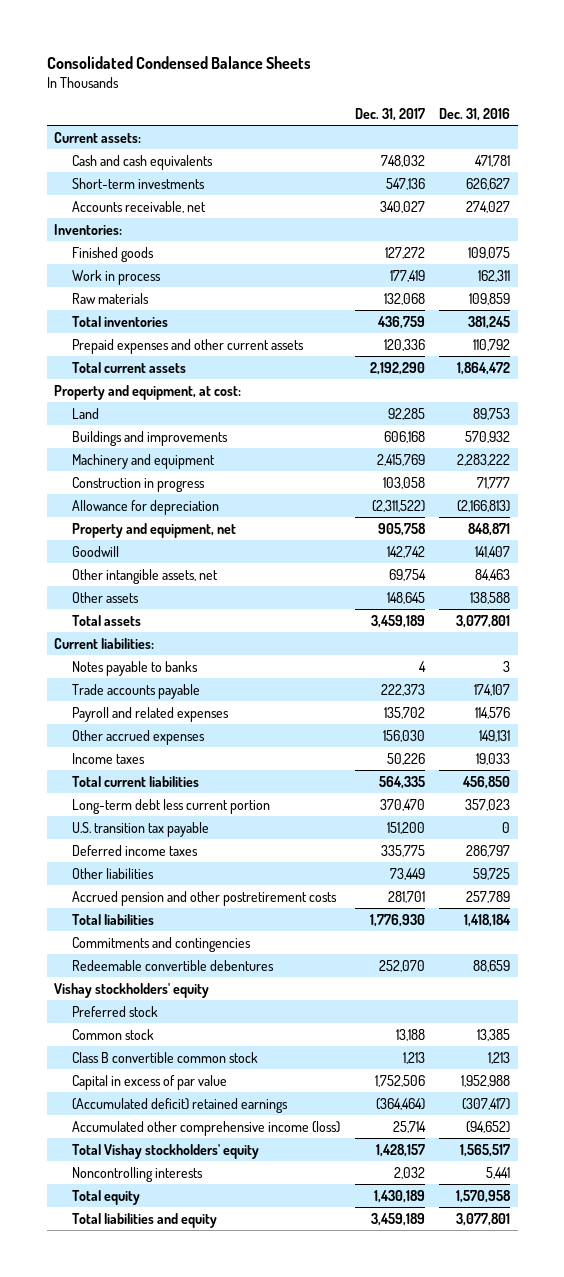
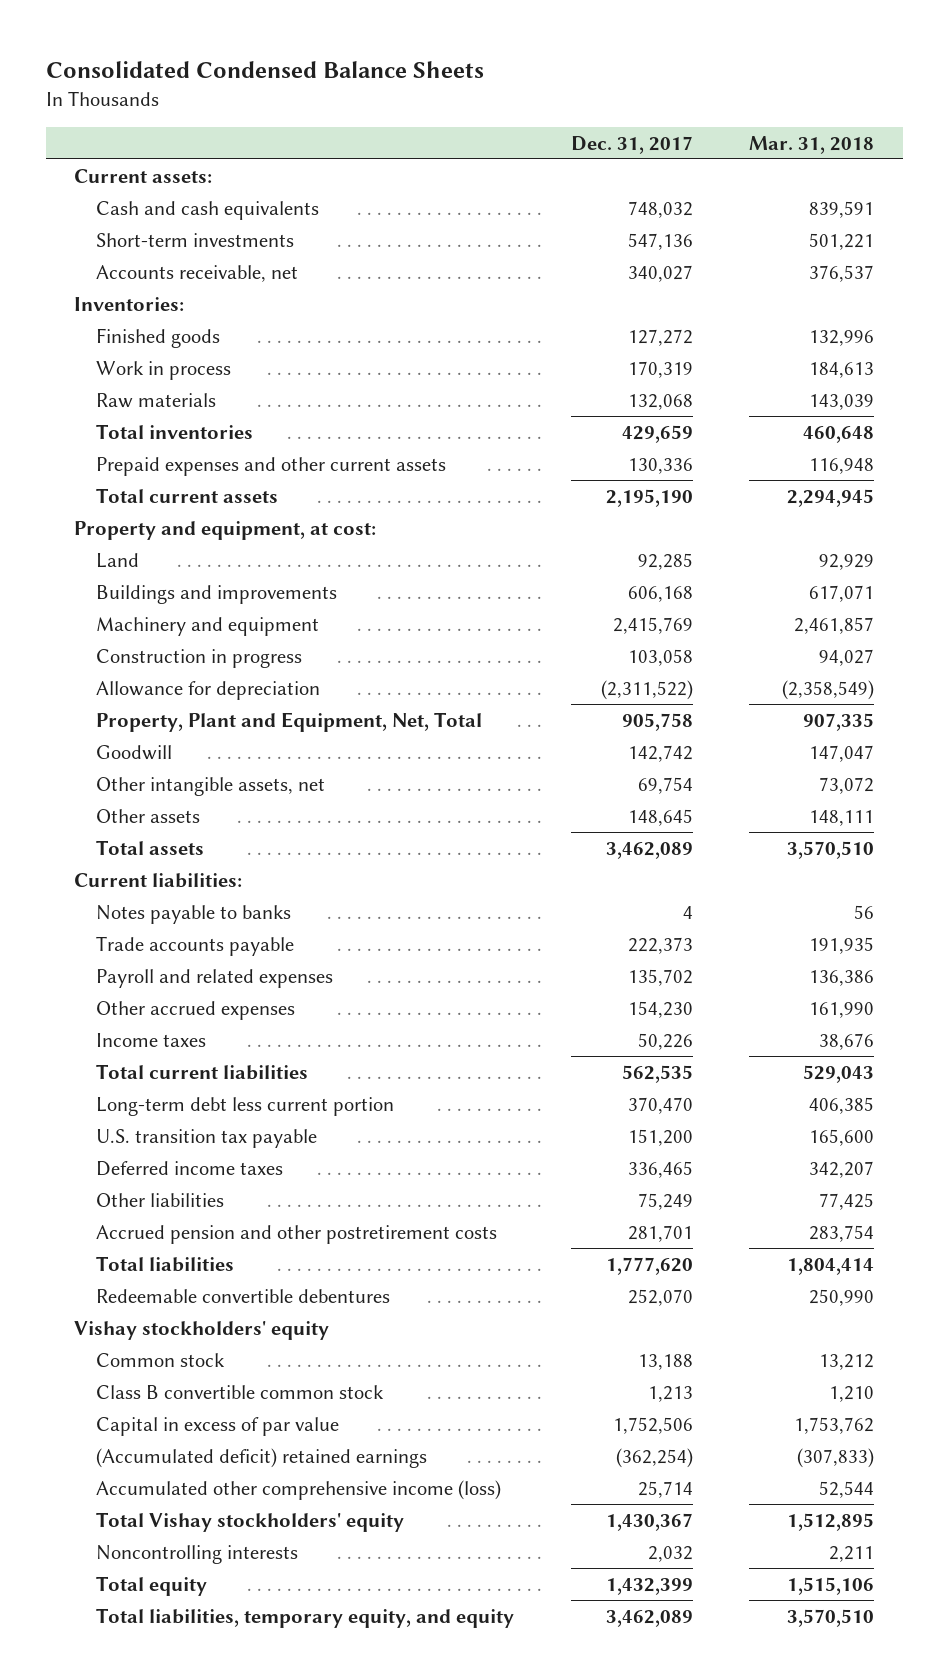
- | Dec. 31, 2017 | Dec. 31, 2016
+ | Dec. 31, 2017 | Mar. 31, 2018
- Work in process | 177,419 | 162,311
+ Work in process | 170,319 | 184,613
- Total inventories | 436,759 | 381,245
- Prepaid expenses and other current assets | 120,336 | 110,792
- Total current assets | 2,192,290 | 1,864,472
+ Total inventories | 429,659 | 460,648
+ Prepaid expenses and other current assets | 130,336 | 116,948
+ Total current assets | 2,195,190 | 2,294,945
- Property and equipment, net | 905,758 | 848,871
+ Property, Plant and Equipment, Net, Total | 905,758 | 907,335
- Total assets | 3,459,189 | 3,077,801
+ Total assets | 3,462,089 | 3,570,510
- Other accrued expenses | 156,030 | 149,131
+ Other accrued expenses | 154,230 | 161,990
- Total current liabilities | 564,335 | 456,850
+ Total current liabilities | 562,535 | 529,043
- Deferred income taxes | 335,775 | 286,797
- Other liabilities | 73,449 | 59,725
+ Deferred income taxes | 336,465 | 342,207
+ Other liabilities | 75,249 | 77,425
- Total liabilities | 1,776,930 | 1,418,184
- Commitments and contingencies
+ Total liabilities | 1,777,620 | 1,804,414
- Preferred stock
- (Accumulated deficit) retained earnings | (364,464) | (307,417)
+ (Accumulated deficit) retained earnings | (362,254) | (307,833)
- Total Vishay stockholders' equity | 1,428,157 | 1,565,517
+ Total Vishay stockholders' equity | 1,430,367 | 1,512,895
- Total equity | 1,430,189 | 1,570,958
- Total liabilities and equity | 3,459,189 | 3,077,801
+ Total equity | 1,432,399 | 1,515,106
+ Total liabilities, temporary equity, and equity | 3,462,089 | 3,570,510

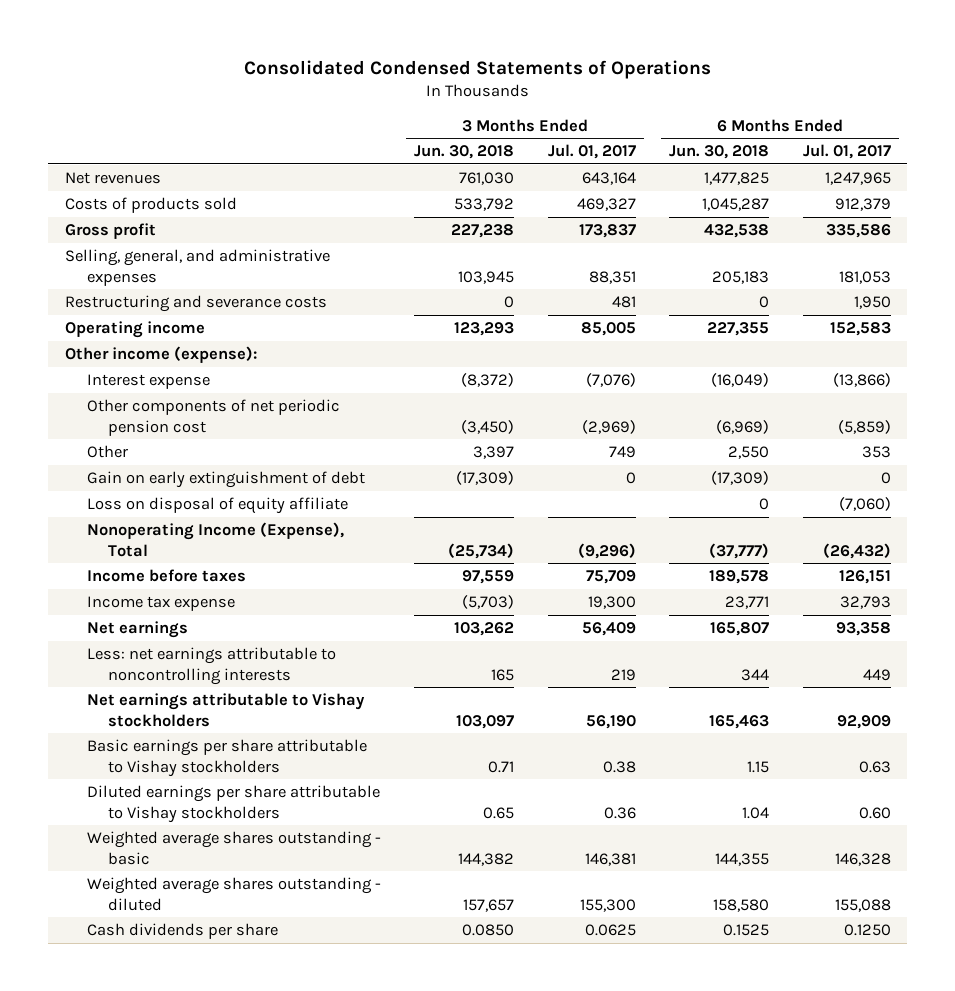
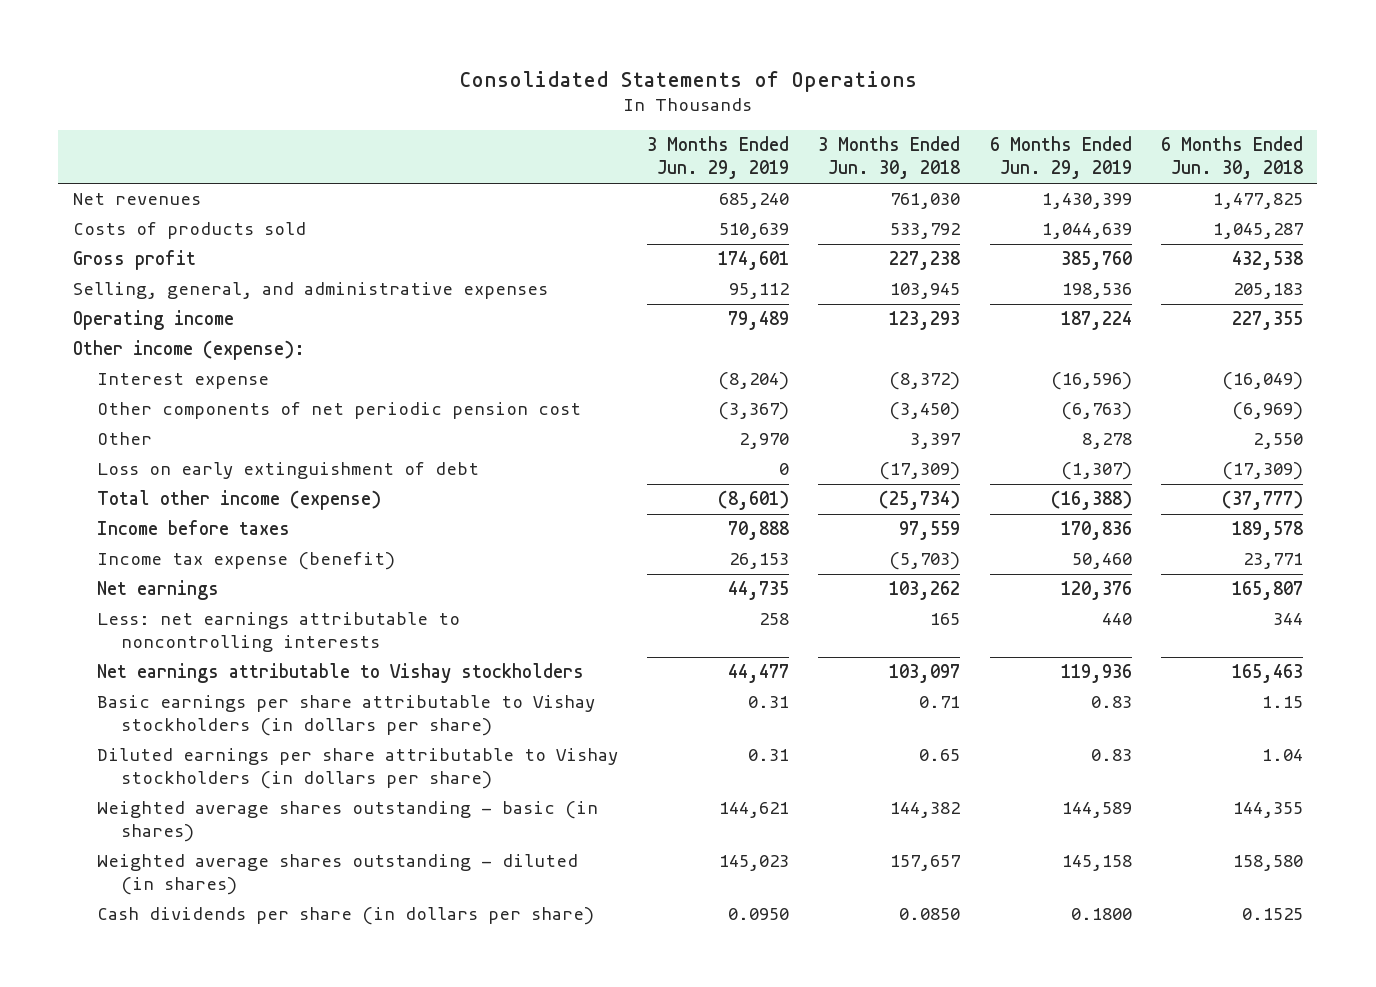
- Consolidated Condensed Statements of Operations
+ Consolidated Statements of Operations
- | 3 Months Ended Jun. 30, 2018 | 3 Months Ended Jul. 01, 2017 | 6 Months Ended Jun. 30, 2018 | 6 Months Ended Jul. 01, 2017
+ | 3 Months Ended Jun. 29, 2019 | 3 Months Ended Jun. 30, 2018 | 6 Months Ended Jun. 29, 2019 | 6 Months Ended Jun. 30, 2018
- Restructuring and severance costs | 0 | 481 | 0 | 1,950
- Gain on early extinguishment of debt | (17,309) | 0 | (17,309) | 0
- Loss on disposal of equity affiliate | | | 0 | (7,060)
- Nonoperating Income (Expense), Total | (25,734) | (9,296) | (37,777) | (26,432)
+ Loss on early extinguishment of debt | 0 | (17,309) | (1,307) | (17,309)
+ Total other income (expense) | (8,601) | (25,734) | (16,388) | (37,777)
- Income tax expense | (5,703) | 19,300 | 23,771 | 32,793
+ Income tax expense (benefit) | 26,153 | (5,703) | 50,460 | 23,771
- Basic earnings per share attributable to Vishay stockholders | 0.71 | 0.38 | 1.15 | 0.63
- Diluted earnings per share attributable to Vishay stockholders | 0.65 | 0.36 | 1.04 | 0.60
- Weighted average shares outstanding - basic | 144,382 | 146,381 | 144,355 | 146,328
- Weighted average shares outstanding - diluted | 157,657 | 155,300 | 158,580 | 155,088
- Cash dividends per share | 0.0850 | 0.0625 | 0.1525 | 0.1250
+ Basic earnings per share attributable to Vishay stockholders (in dollars per share) | 0.31 | 0.71 | 0.83 | 1.15
+ Diluted earnings per share attributable to Vishay stockholders (in dollars per share) | 0.31 | 0.65 | 0.83 | 1.04
+ Weighted average shares outstanding - basic (in shares) | 144,621 | 144,382 | 144,589 | 144,355
+ Weighted average shares outstanding - diluted (in shares) | 145,023 | 157,657 | 145,158 | 158,580
+ Cash dividends per share (in dollars per share) | 0.0950 | 0.0850 | 0.1800 | 0.1525

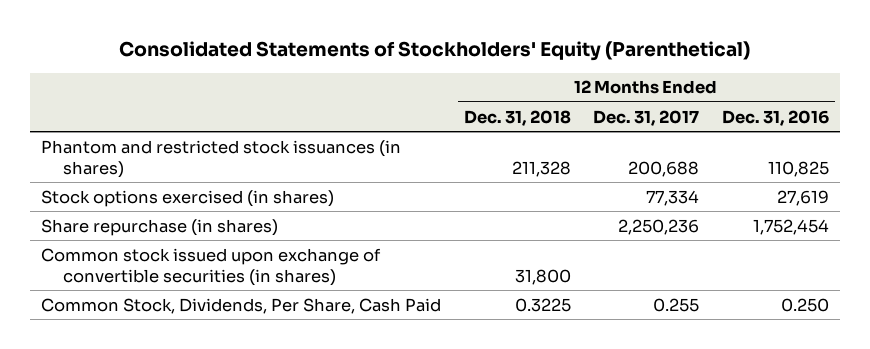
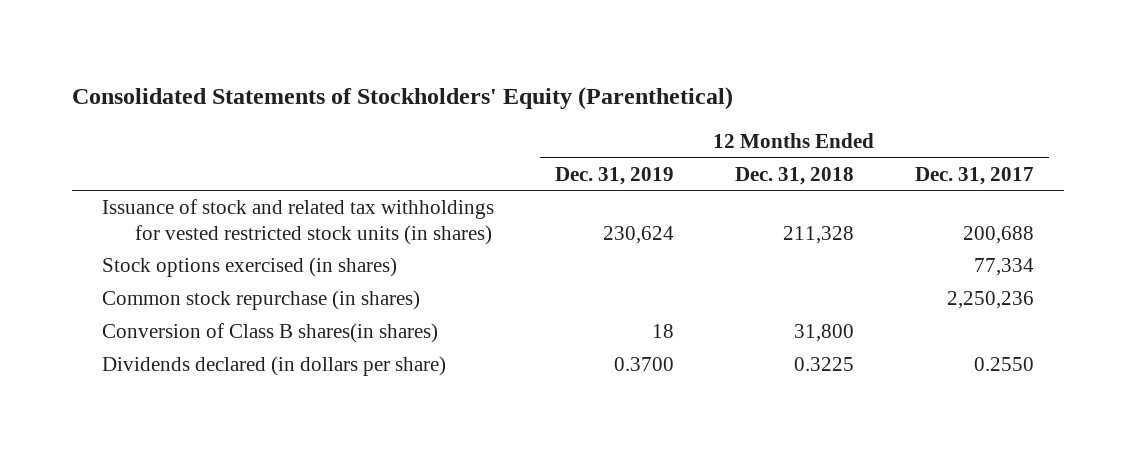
- | 12 Months Ended Dec. 31, 2018 | 12 Months Ended Dec. 31, 2017 | 12 Months Ended Dec. 31, 2016
+ | 12 Months Ended Dec. 31, 2019 | 12 Months Ended Dec. 31, 2018 | 12 Months Ended Dec. 31, 2017
- Phantom and restricted stock issuances (in shares) | 211,328 | 200,688 | 110,825
+ Issuance of stock and related tax withholdings for vested restricted stock units (in shares) | 230,624 | 211,328 | 200,688
- Share repurchase (in shares) | | 2,250,236 | 1,752,454
- Common stock issued upon exchange of convertible securities (in shares) | 31,800 | |
- Common Stock, Dividends, Per Share, Cash Paid | 0.3225 | 0.255 | 0.250
+ Common stock repurchase (in shares) | | | 2,250,236
+ Conversion of Class B shares(in shares) | 18 | 31,800 |
+ Dividends declared (in dollars per share) | 0.3700 | 0.3225 | 0.2550

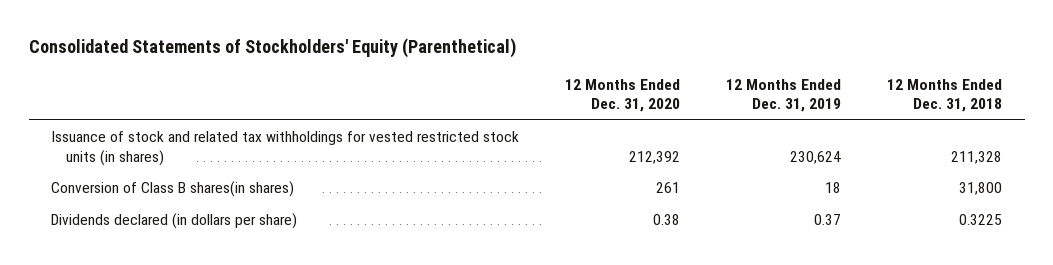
- | 12 Months Ended Dec. 31, 2019 | 12 Months Ended Dec. 31, 2018 | 12 Months Ended Dec. 31, 2017
+ | 12 Months Ended Dec. 31, 2020 | 12 Months Ended Dec. 31, 2019 | 12 Months Ended Dec. 31, 2018
- Stock options exercised (in shares) | | | 77,334
- Common stock repurchase (in shares) | | | 2,250,236
- Dividends declared (in dollars per share) | 0.3700 | 0.3225 | 0.2550
+ Dividends declared (in dollars per share) | 0.38 | 0.37 | 0.3225

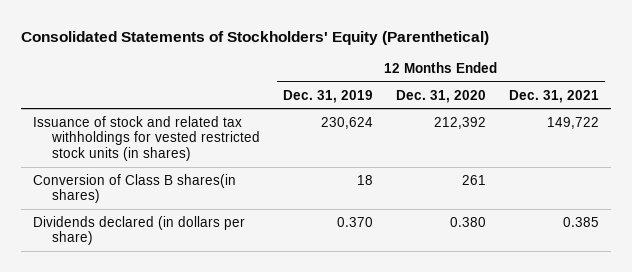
- | 12 Months Ended Dec. 31, 2020 | 12 Months Ended Dec. 31, 2019 | 12 Months Ended Dec. 31, 2018
+ | 12 Months Ended Dec. 31, 2019 | 12 Months Ended Dec. 31, 2020 | 12 Months Ended Dec. 31, 2021
- Dividends declared (in dollars per share) | 0.38 | 0.37 | 0.3225
+ Dividends declared (in dollars per share) | 0.370 | 0.380 | 0.385

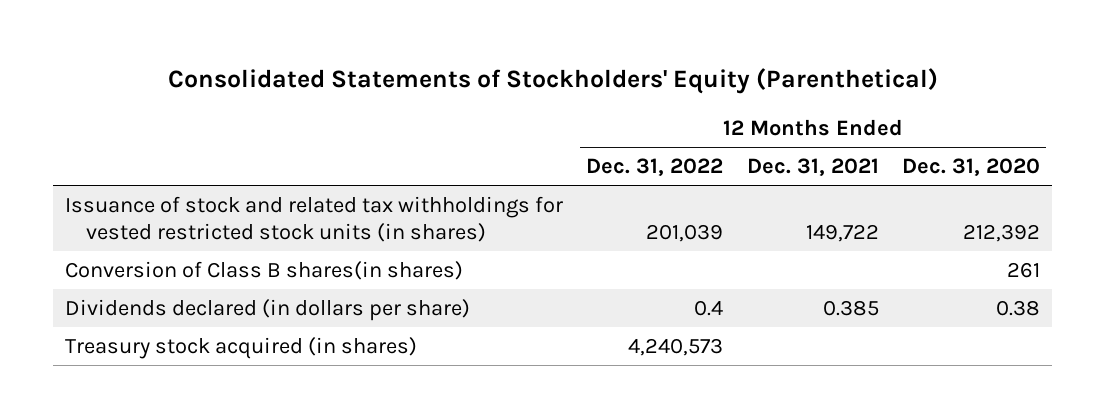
- | 12 Months Ended Dec. 31, 2019 | 12 Months Ended Dec. 31, 2020 | 12 Months Ended Dec. 31, 2021
+ | 12 Months Ended Dec. 31, 2022 | 12 Months Ended Dec. 31, 2021 | 12 Months Ended Dec. 31, 2020
- Dividends declared (in dollars per share) | 0.370 | 0.380 | 0.385
+ Dividends declared (in dollars per share) | 0.4 | 0.385 | 0.38
+ Treasury stock acquired (in shares) | 4,240,573 | |

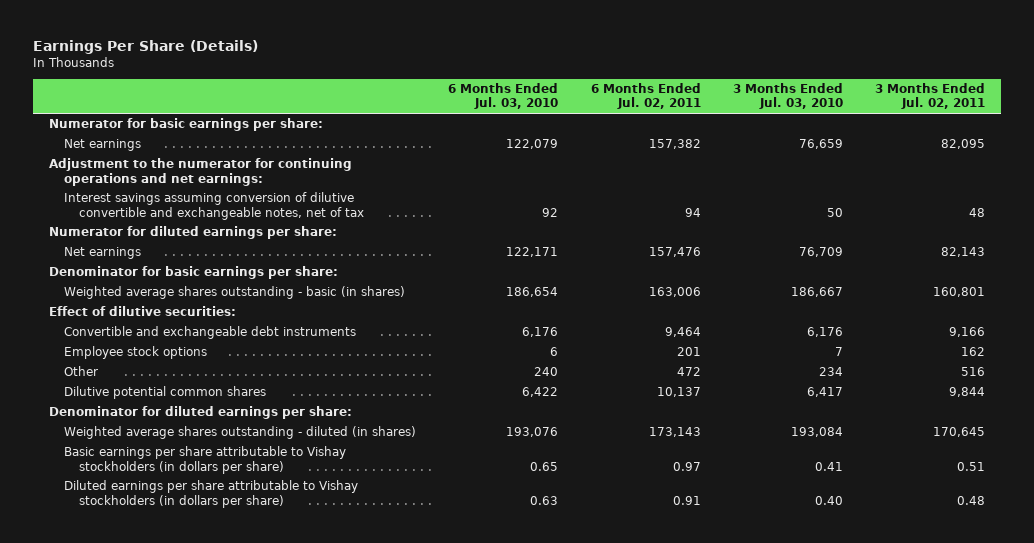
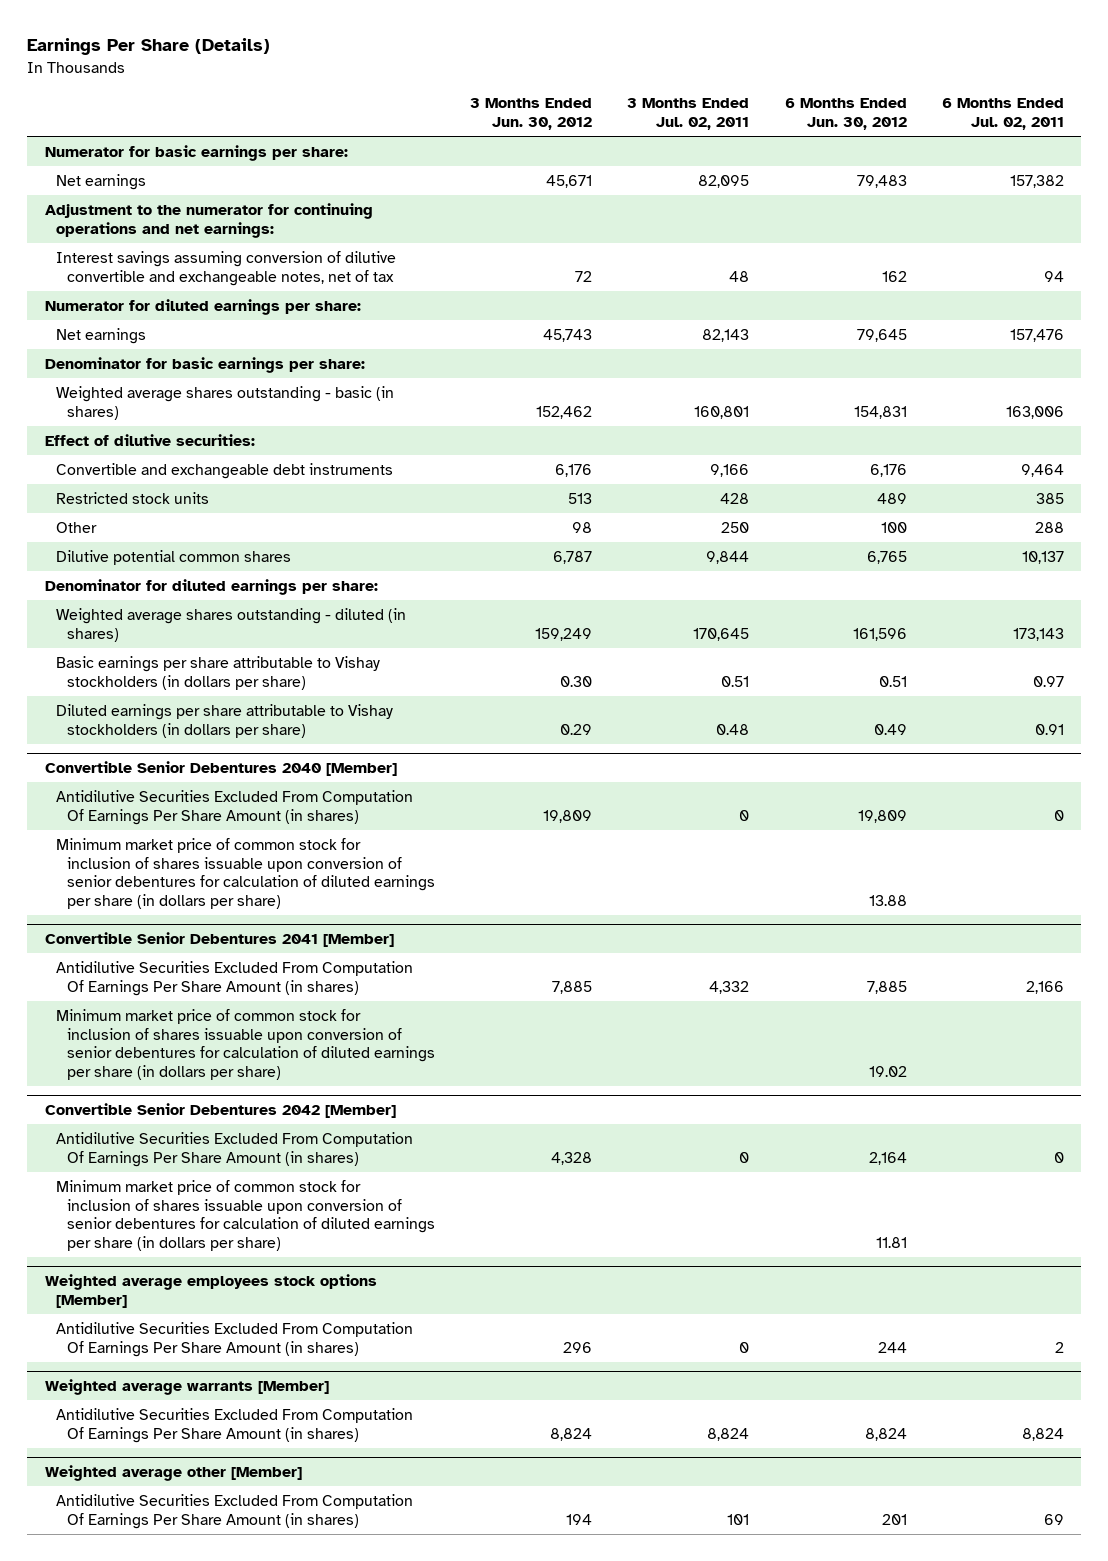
- | 6 Months Ended Jul. 03, 2010 | 6 Months Ended Jul. 02, 2011 | 3 Months Ended Jul. 03, 2010 | 3 Months Ended Jul. 02, 2011
+ | 3 Months Ended Jun. 30, 2012 | 3 Months Ended Jul. 02, 2011 | 6 Months Ended Jun. 30, 2012 | 6 Months Ended Jul. 02, 2011
- Employee stock options | 6 | 201 | 7 | 162
- Other | 240 | 472 | 234 | 516
+ Restricted stock units | 513 | 428 | 489 | 385
+ Other | 98 | 250 | 100 | 288
+ Convertible Senior Debentures 2040 [Member]
+ Antidilutive Securities Excluded From Computation Of Earnings Per Share Amount (in shares) | 19,809 | 0 | 19,809 | 0
+ Minimum market price of common stock for inclusion of shares issuable upon conversion of senior debentures for calculation of diluted earnings per share (in dollars per share) | | | 13.88 |
+ Convertible Senior Debentures 2041 [Member]
+ Antidilutive Securities Excluded From Computation Of Earnings Per Share Amount (in shares) | 7,885 | 4,332 | 7,885 | 2,166
+ Minimum market price of common stock for inclusion of shares issuable upon conversion of senior debentures for calculation of diluted earnings per share (in dollars per share) | | | 19.02 |
+ Convertible Senior Debentures 2042 [Member]
+ Antidilutive Securities Excluded From Computation Of Earnings Per Share Amount (in shares) | 4,328 | 0 | 2,164 | 0
+ Minimum market price of common stock for inclusion of shares issuable upon conversion of senior debentures for calculation of diluted earnings per share (in dollars per share) | | | 11.81 |
+ Weighted average employees stock options [Member]
+ Antidilutive Securities Excluded From Computation Of Earnings Per Share Amount (in shares) | 296 | 0 | 244 | 2
+ Weighted average warrants [Member]
+ Antidilutive Securities Excluded From Computation Of Earnings Per Share Amount (in shares) | 8,824 | 8,824 | 8,824 | 8,824
+ Weighted average other [Member]
+ Antidilutive Securities Excluded From Computation Of Earnings Per Share Amount (in shares) | 194 | 101 | 201 | 69

